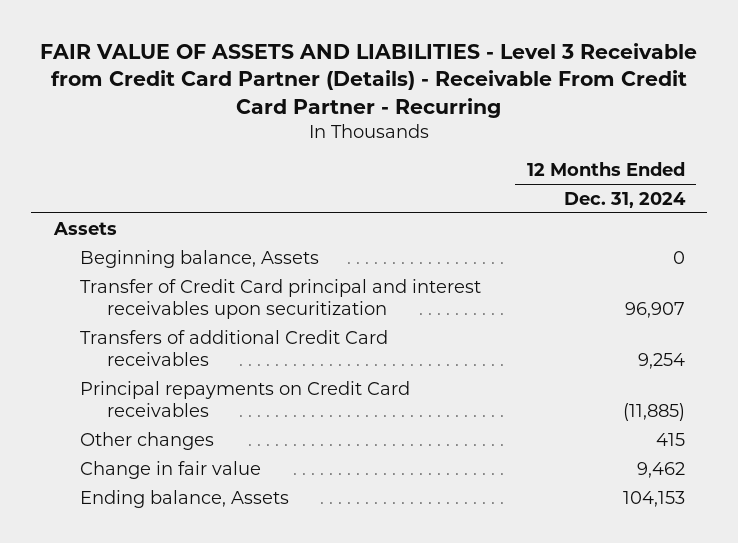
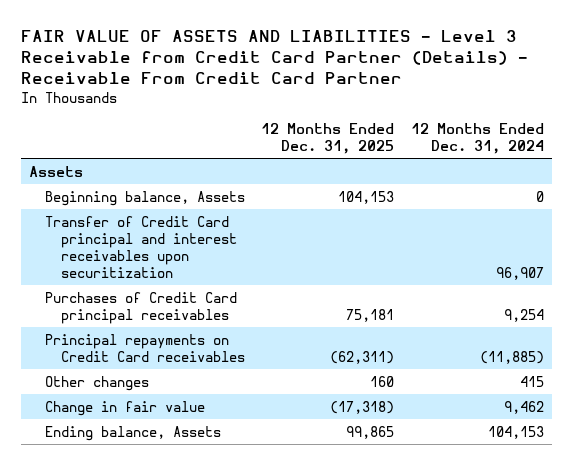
- FAIR VALUE OF ASSETS AND LIABILITIES - Level 3 Receivable from Credit Card Partner (Details) - Receivable From Credit Card Partner - Recurring
+ FAIR VALUE OF ASSETS AND LIABILITIES - Level 3 Receivable from Credit Card Partner (Details) - Receivable From Credit Card Partner
- | 12 Months Ended Dec. 31, 2024
+ | 12 Months Ended Dec. 31, 2025 | 12 Months Ended Dec. 31, 2024
- Transfers of additional Credit Card receivables | 9,254
+ Purchases of Credit Card principal receivables | 75,181 | 9,254

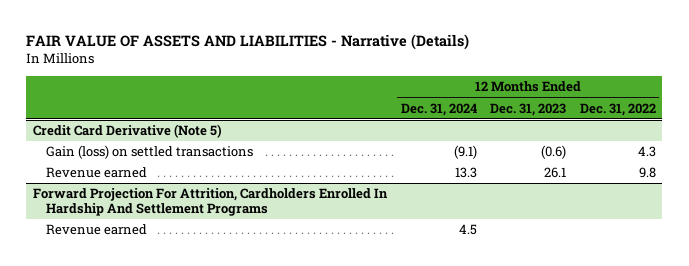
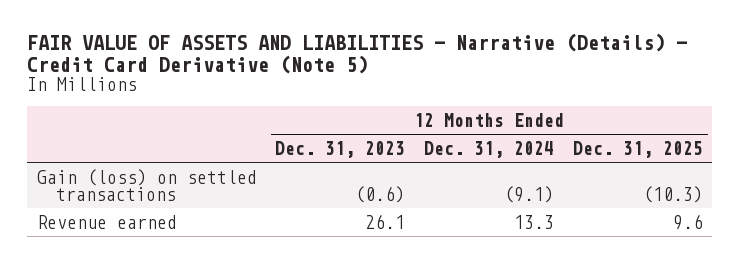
- FAIR VALUE OF ASSETS AND LIABILITIES - Narrative (Details)
+ FAIR VALUE OF ASSETS AND LIABILITIES - Narrative (Details) - Credit Card Derivative (Note 5)
- | 12 Months Ended Dec. 31, 2024 | 12 Months Ended Dec. 31, 2023 | 12 Months Ended Dec. 31, 2022
+ | 12 Months Ended Dec. 31, 2023 | 12 Months Ended Dec. 31, 2024 | 12 Months Ended Dec. 31, 2025
- Credit Card Derivative (Note 5)
- Forward Projection For Attrition, Cardholders Enrolled In Hardship And Settlement Programs
- Revenue earned | 4.5 | |

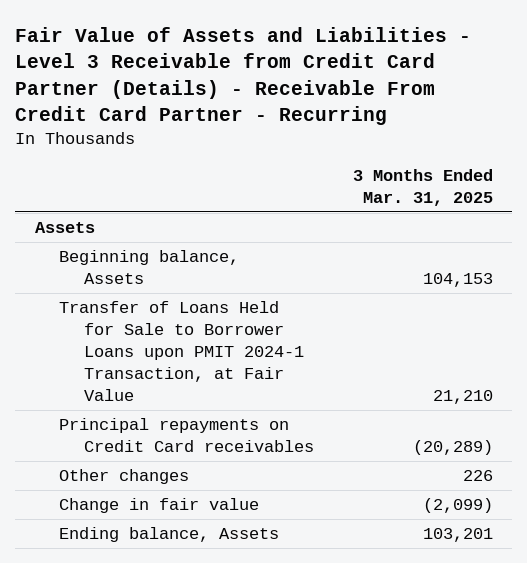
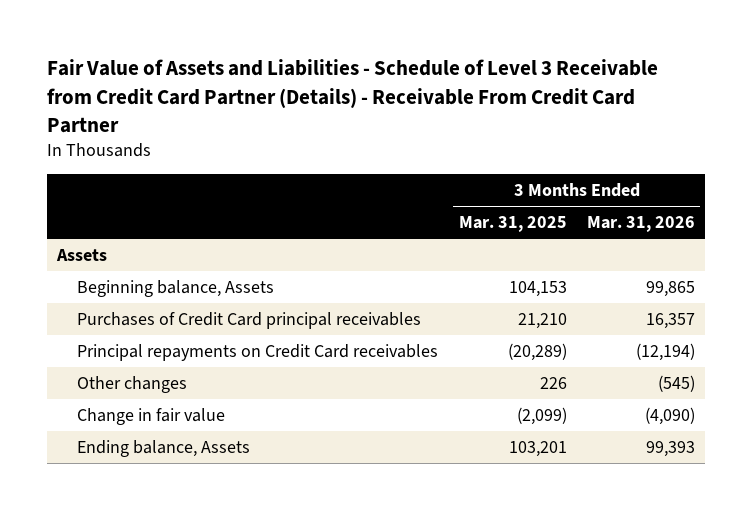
- Fair Value of Assets and Liabilities - Level 3 Receivable from Credit Card Partner (Details) - Receivable From Credit Card Partner - Recurring
+ Fair Value of Assets and Liabilities - Schedule of Level 3 Receivable from Credit Card Partner (Details) - Receivable From Credit Card Partner
- | 3 Months Ended Mar. 31, 2025
+ | 3 Months Ended Mar. 31, 2025 | 3 Months Ended Mar. 31, 2026
- Transfer of Loans Held for Sale to Borrower Loans upon PMIT 2024-1 Transaction, at Fair Value | 21,210
+ Purchases of Credit Card principal receivables | 21,210 | 16,357

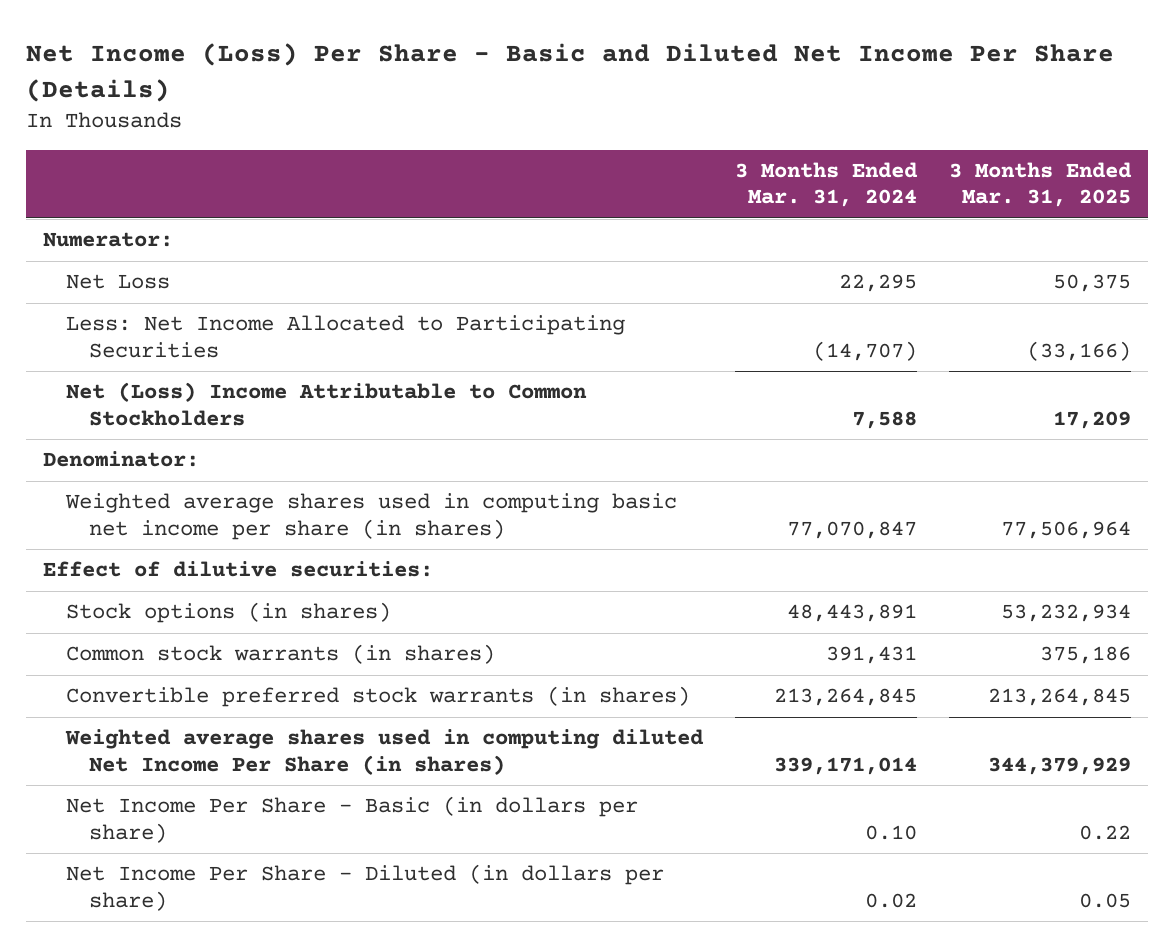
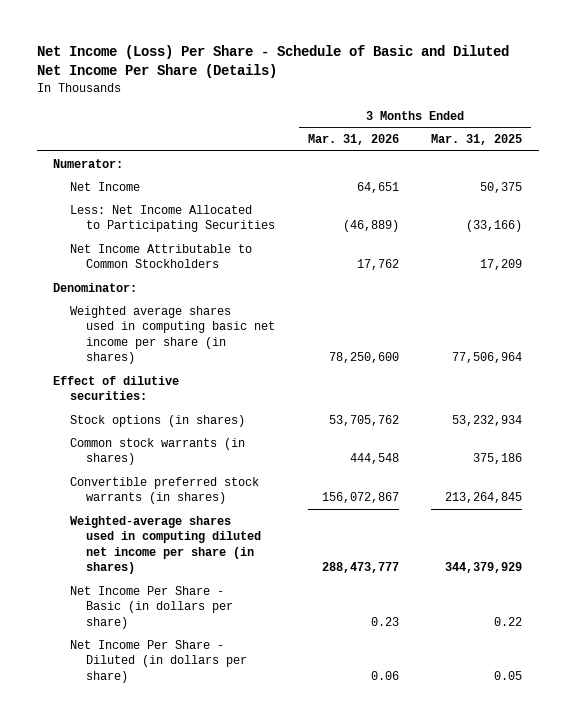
- Net Income (Loss) Per Share - Basic and Diluted Net Income Per Share (Details)
+ Net Income (Loss) Per Share - Schedule of Basic and Diluted Net Income Per Share (Details)
- | 3 Months Ended Mar. 31, 2024 | 3 Months Ended Mar. 31, 2025
+ | 3 Months Ended Mar. 31, 2026 | 3 Months Ended Mar. 31, 2025
- Net Loss | 22,295 | 50,375
+ Net Income | 64,651 | 50,375
- Net (Loss) Income Attributable to Common Stockholders | 7,588 | 17,209
+ Net Income Attributable to Common Stockholders | 17,762 | 17,209
- Weighted average shares used in computing diluted Net Income Per Share (in shares) | 339,171,014 | 344,379,929
+ Weighted-average shares used in computing diluted net income per share (in shares) | 288,473,777 | 344,379,929

